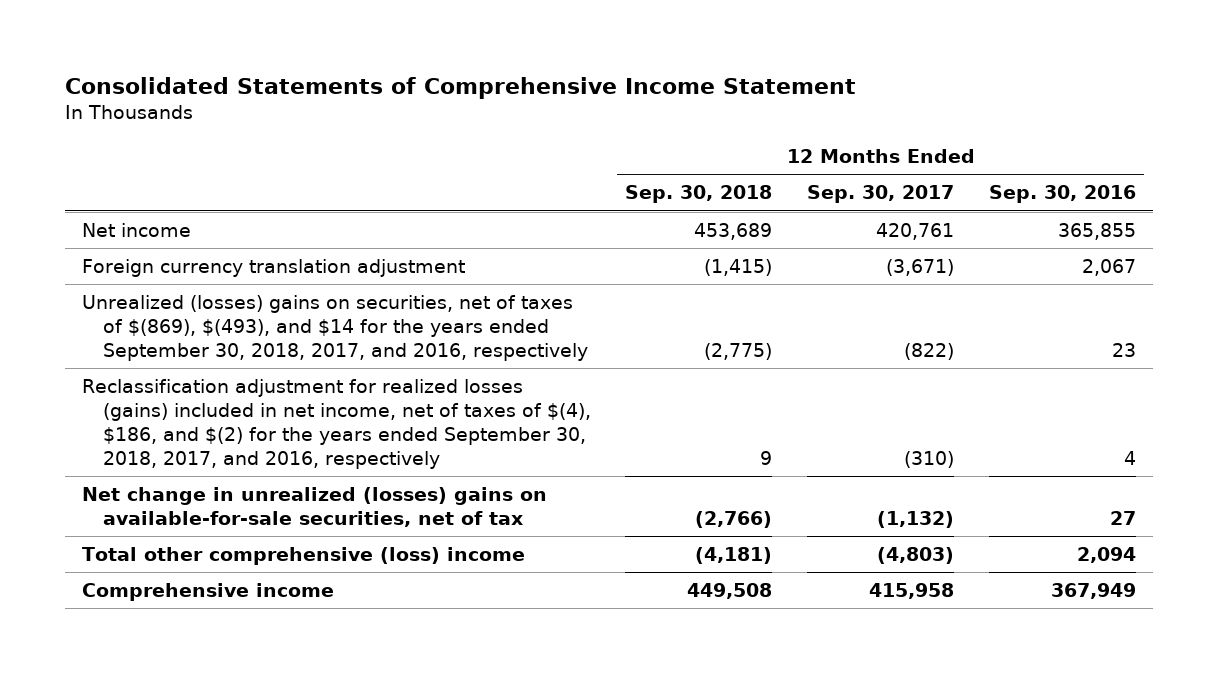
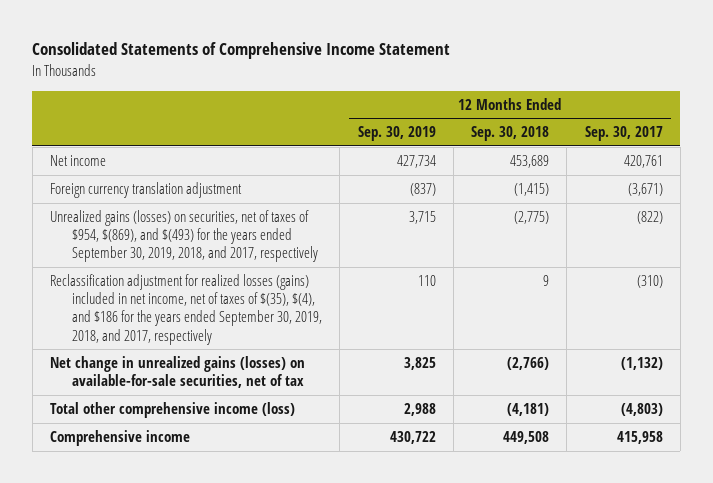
- | 12 Months Ended Sep. 30, 2018 | 12 Months Ended Sep. 30, 2017 | 12 Months Ended Sep. 30, 2016
+ | 12 Months Ended Sep. 30, 2019 | 12 Months Ended Sep. 30, 2018 | 12 Months Ended Sep. 30, 2017
- Unrealized (losses) gains on securities, net of taxes of $(869), $(493), and $14 for the years ended September 30, 2018, 2017, and 2016, respectively | (2,775) | (822) | 23
- Reclassification adjustment for realized losses (gains) included in net income, net of taxes of $(4), $186, and $(2) for the years ended September 30, 2018, 2017, and 2016, respectively | 9 | (310) | 4
- Net change in unrealized (losses) gains on available-for-sale securities, net of tax | (2,766) | (1,132) | 27
- Total other comprehensive (loss) income | (4,181) | (4,803) | 2,094
+ Unrealized gains (losses) on securities, net of taxes of $954, $(869), and $(493) for the years ended September 30, 2019, 2018, and 2017, respectively | 3,715 | (2,775) | (822)
+ Reclassification adjustment for realized losses (gains) included in net income, net of taxes of $(35), $(4), and $186 for the years ended September 30, 2019, 2018, and 2017, respectively | 110 | 9 | (310)
+ Net change in unrealized gains (losses) on available-for-sale securities, net of tax | 3,825 | (2,766) | (1,132)
+ Total other comprehensive income (loss) | 2,988 | (4,181) | (4,803)

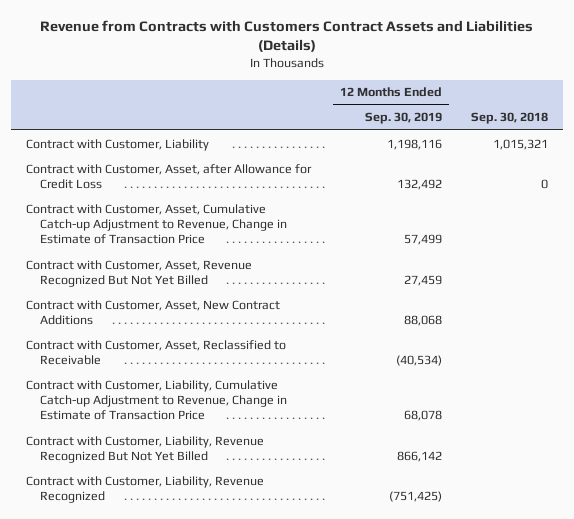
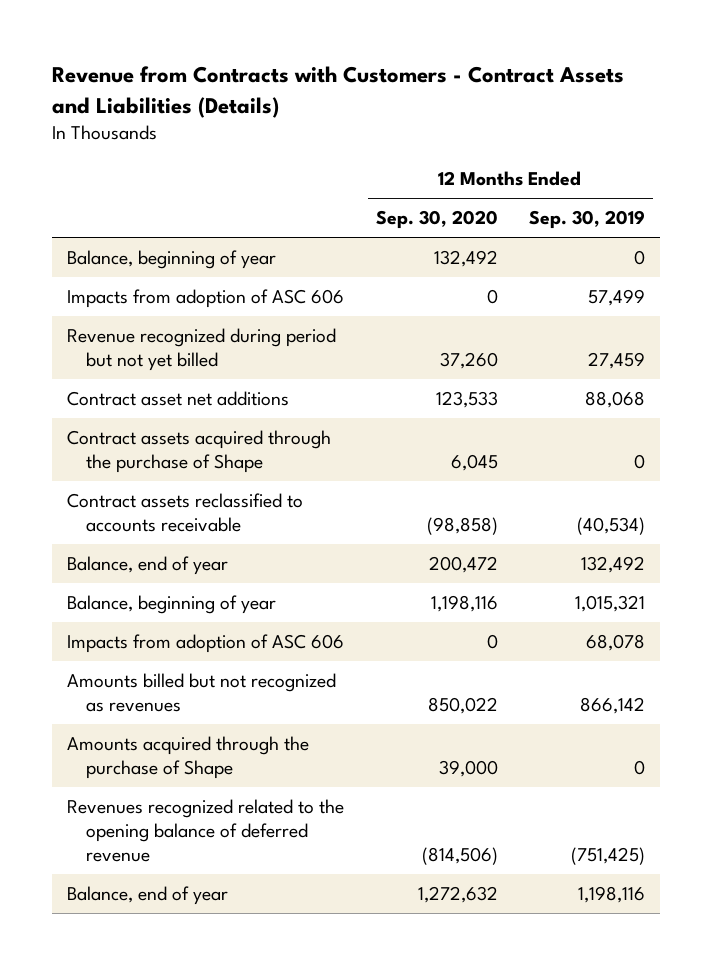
- Revenue from Contracts with Customers Contract Assets and Liabilities (Details)
+ Revenue from Contracts with Customers - Contract Assets and Liabilities (Details)
- | 12 Months Ended Sep. 30, 2019 | Sep. 30, 2018
+ | 12 Months Ended Sep. 30, 2020 | 12 Months Ended Sep. 30, 2019
- Contract with Customer, Liability | 1,198,116 | 1,015,321
- Contract with Customer, Asset, after Allowance for Credit Loss | 132,492 | 0
- Contract with Customer, Asset, Cumulative Catch-up Adjustment to Revenue, Change in Estimate of Transaction Price | 57,499 |
- Contract with Customer, Asset, Revenue Recognized But Not Yet Billed | 27,459 |
- Contract with Customer, Asset, New Contract Additions | 88,068 |
- Contract with Customer, Asset, Reclassified to Receivable | (40,534) |
- Contract with Customer, Liability, Cumulative Catch-up Adjustment to Revenue, Change in Estimate of Transaction Price | 68,078 |
- Contract with Customer, Liability, Revenue Recognized But Not Yet Billed | 866,142 |
- Contract with Customer, Liability, Revenue Recognized | (751,425) |
+ Balance, beginning of year | 132,492 | 0
+ Impacts from adoption of ASC 606 | 0 | 57,499
+ Revenue recognized during period but not yet billed | 37,260 | 27,459
+ Contract asset net additions | 123,533 | 88,068
+ Contract assets acquired through the purchase of Shape | 6,045 | 0
+ Contract assets reclassified to accounts receivable | (98,858) | (40,534)
+ Balance, end of year | 200,472 | 132,492
+ Balance, beginning of year | 1,198,116 | 1,015,321
+ Impacts from adoption of ASC 606 | 0 | 68,078
+ Amounts billed but not recognized as revenues | 850,022 | 866,142
+ Amounts acquired through the purchase of Shape | 39,000 | 0
+ Revenues recognized related to the opening balance of deferred revenue | (814,506) | (751,425)
+ Balance, end of year | 1,272,632 | 1,198,116

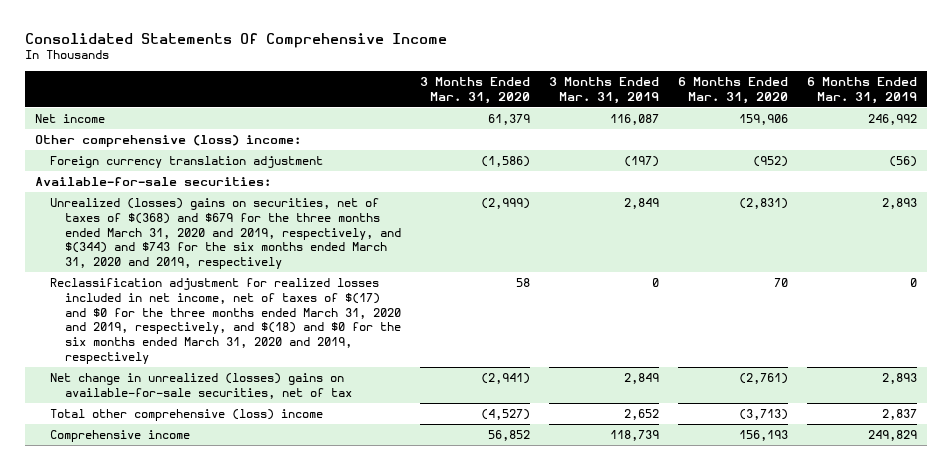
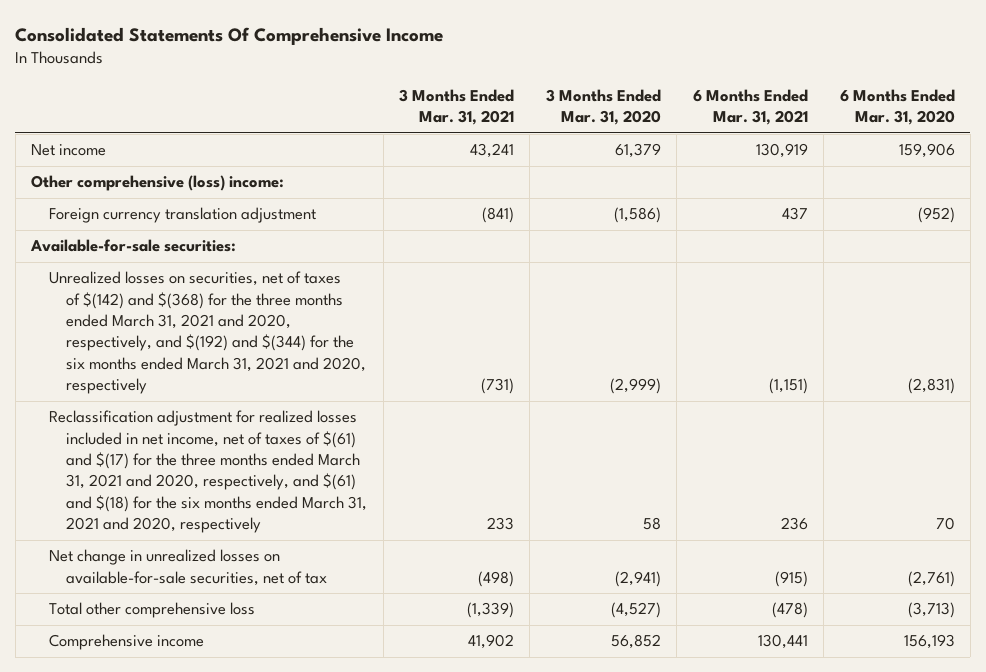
- | 3 Months Ended Mar. 31, 2020 | 3 Months Ended Mar. 31, 2019 | 6 Months Ended Mar. 31, 2020 | 6 Months Ended Mar. 31, 2019
+ | 3 Months Ended Mar. 31, 2021 | 3 Months Ended Mar. 31, 2020 | 6 Months Ended Mar. 31, 2021 | 6 Months Ended Mar. 31, 2020
- Unrealized (losses) gains on securities, net of taxes of $(368) and $679 for the three months ended March 31, 2020 and 2019, respectively, and $(344) and $743 for the six months ended March 31, 2020 and 2019, respectively | (2,999) | 2,849 | (2,831) | 2,893
- Reclassification adjustment for realized losses included in net income, net of taxes of $(17) and $0 for the three months ended March 31, 2020 and 2019, respectively, and $(18) and $0 for the six months ended March 31, 2020 and 2019, respectively | 58 | 0 | 70 | 0
- Net change in unrealized (losses) gains on available-for-sale securities, net of tax | (2,941) | 2,849 | (2,761) | 2,893
- Total other comprehensive (loss) income | (4,527) | 2,652 | (3,713) | 2,837
+ Unrealized losses on securities, net of taxes of $(142) and $(368) for the three months ended March 31, 2021 and 2020, respectively, and $(192) and $(344) for the six months ended March 31, 2021 and 2020, respectively | (731) | (2,999) | (1,151) | (2,831)
+ Reclassification adjustment for realized losses included in net income, net of taxes of $(61) and $(17) for the three months ended March 31, 2021 and 2020, respectively, and $(61) and $(18) for the six months ended March 31, 2021 and 2020, respectively | 233 | 58 | 236 | 70
+ Net change in unrealized losses on available-for-sale securities, net of tax | (498) | (2,941) | (915) | (2,761)
+ Total other comprehensive loss | (1,339) | (4,527) | (478) | (3,713)

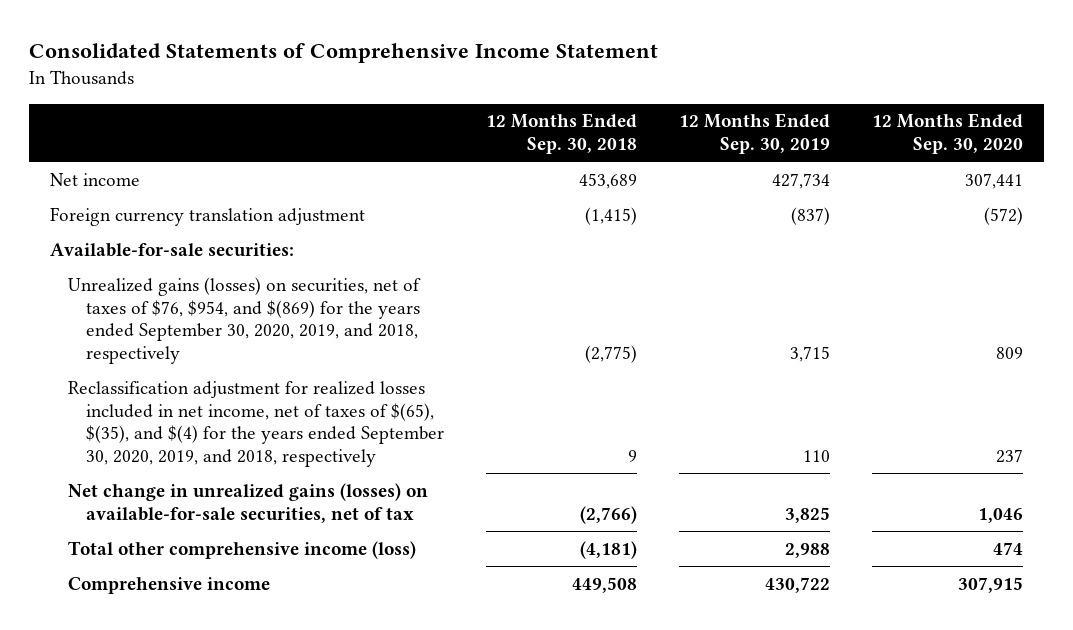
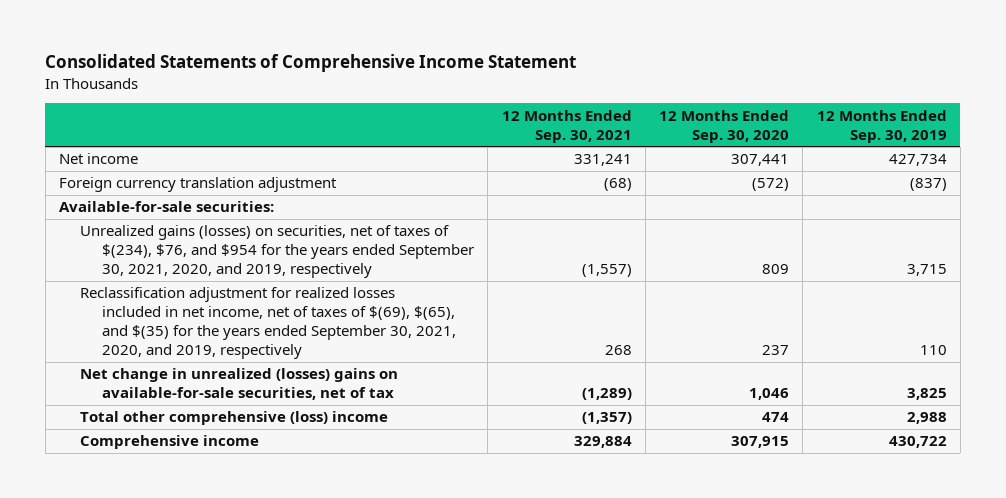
- | 12 Months Ended Sep. 30, 2018 | 12 Months Ended Sep. 30, 2019 | 12 Months Ended Sep. 30, 2020
+ | 12 Months Ended Sep. 30, 2021 | 12 Months Ended Sep. 30, 2020 | 12 Months Ended Sep. 30, 2019
- Unrealized gains (losses) on securities, net of taxes of $76, $954, and $(869) for the years ended September 30, 2020, 2019, and 2018, respectively | (2,775) | 3,715 | 809
- Reclassification adjustment for realized losses included in net income, net of taxes of $(65), $(35), and $(4) for the years ended September 30, 2020, 2019, and 2018, respectively | 9 | 110 | 237
- Net change in unrealized gains (losses) on available-for-sale securities, net of tax | (2,766) | 3,825 | 1,046
- Total other comprehensive income (loss) | (4,181) | 2,988 | 474
+ Unrealized gains (losses) on securities, net of taxes of $(234), $76, and $954 for the years ended September 30, 2021, 2020, and 2019, respectively | (1,557) | 809 | 3,715
+ Reclassification adjustment for realized losses included in net income, net of taxes of $(69), $(65), and $(35) for the years ended September 30, 2021, 2020, and 2019, respectively | 268 | 237 | 110
+ Net change in unrealized (losses) gains on available-for-sale securities, net of tax | (1,289) | 1,046 | 3,825
+ Total other comprehensive (loss) income | (1,357) | 474 | 2,988

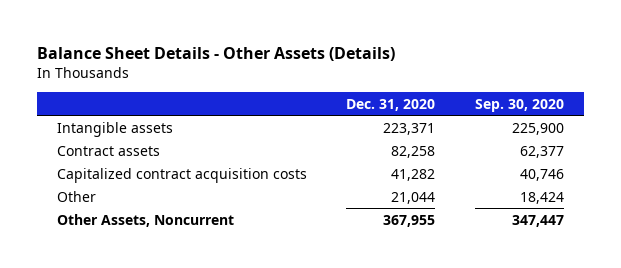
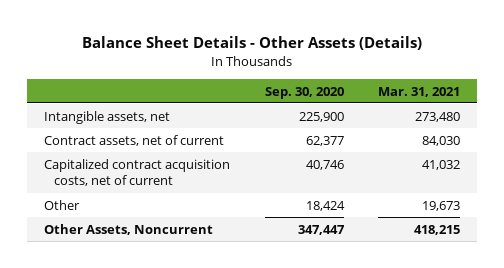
- | Dec. 31, 2020 | Sep. 30, 2020
+ | Sep. 30, 2020 | Mar. 31, 2021
- Intangible assets | 223,371 | 225,900
- Contract assets | 82,258 | 62,377
- Capitalized contract acquisition costs | 41,282 | 40,746
+ Intangible assets, net | 225,900 | 273,480
+ Contract assets, net of current | 62,377 | 84,030
+ Capitalized contract acquisition costs, net of current | 40,746 | 41,032

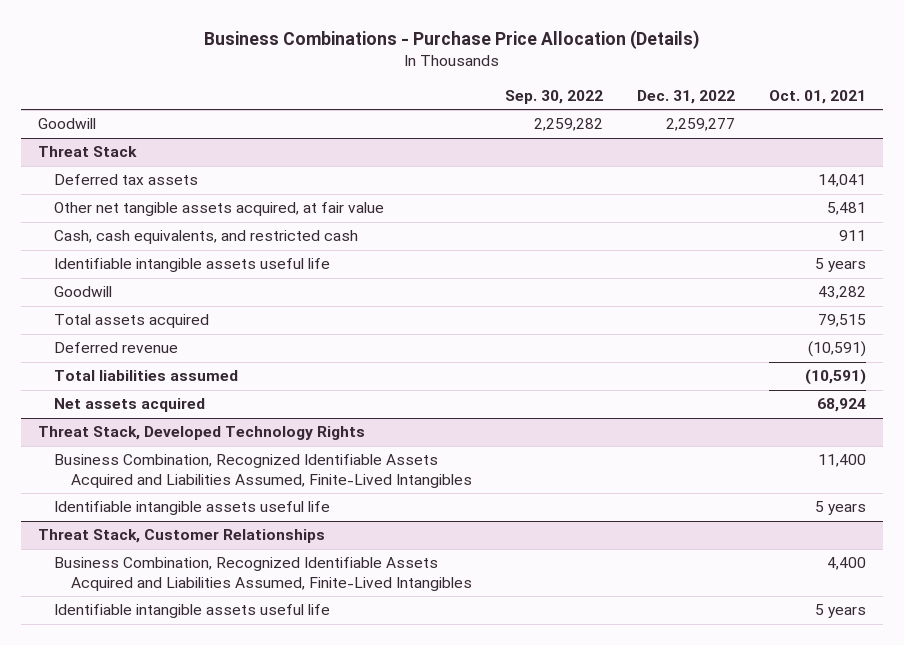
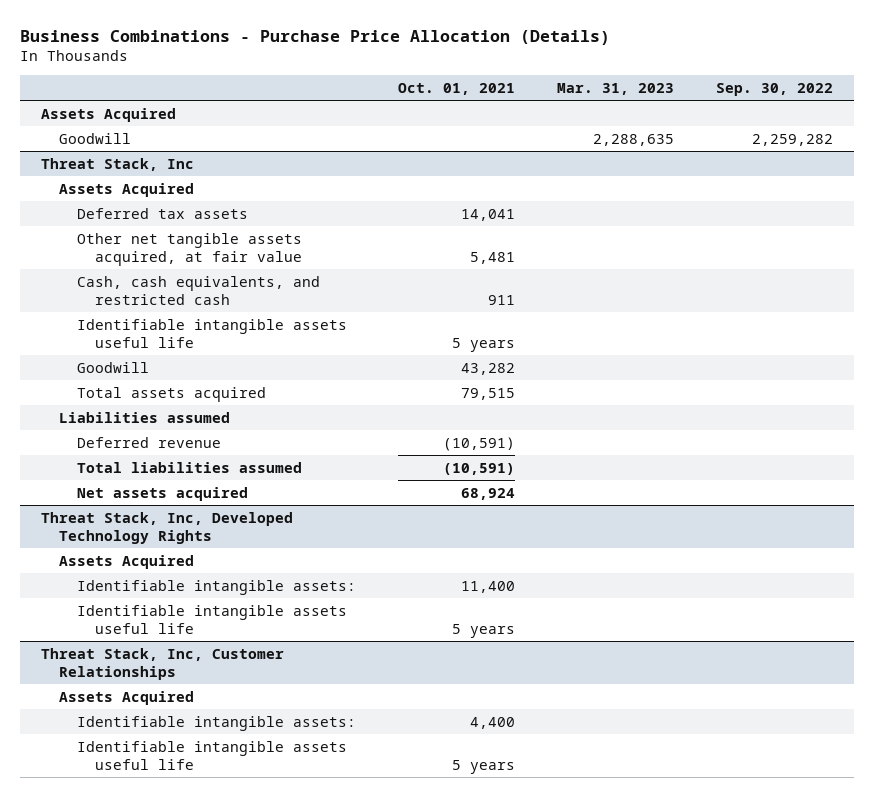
- | Sep. 30, 2022 | Dec. 31, 2022 | Oct. 01, 2021
+ | Oct. 01, 2021 | Mar. 31, 2023 | Sep. 30, 2022
+ Assets Acquired
- Threat Stack
+ Threat Stack, Inc
+ Assets Acquired
+ Liabilities assumed
- Threat Stack, Developed Technology Rights
- Business Combination, Recognized Identifiable Assets Acquired and Liabilities Assumed, Finite-Lived Intangibles | | | 11,400
+ Threat Stack, Inc, Developed Technology Rights
+ Assets Acquired
+ Identifiable intangible assets: | 11,400 | |
- Threat Stack, Customer Relationships
- Business Combination, Recognized Identifiable Assets Acquired and Liabilities Assumed, Finite-Lived Intangibles | | | 4,400
+ Threat Stack, Inc, Customer Relationships
+ Assets Acquired
+ Identifiable intangible assets: | 4,400 | |

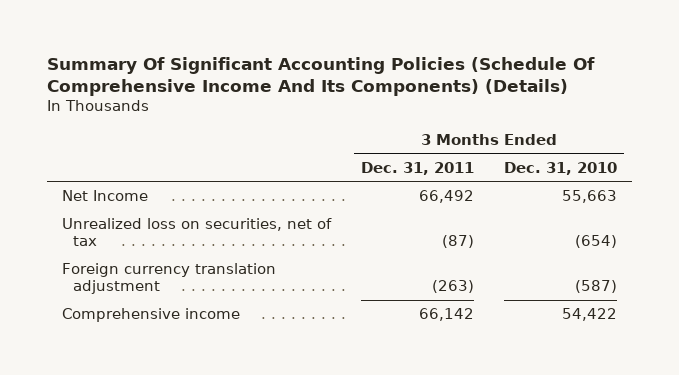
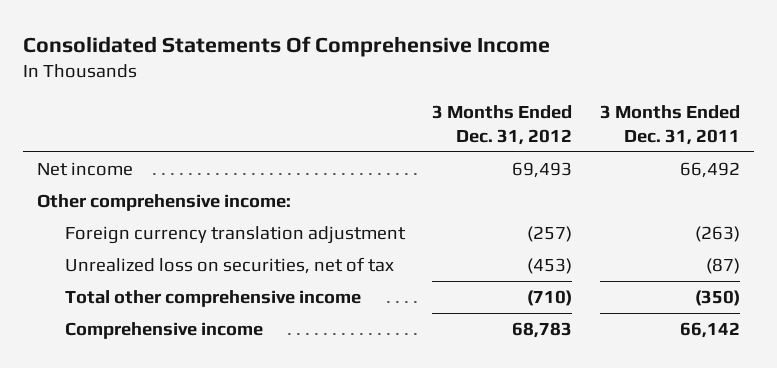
- Summary Of Significant Accounting Policies (Schedule Of Comprehensive Income And Its Components) (Details)
+ Consolidated Statements Of Comprehensive Income
- | 3 Months Ended Dec. 31, 2011 | 3 Months Ended Dec. 31, 2010
+ | 3 Months Ended Dec. 31, 2012 | 3 Months Ended Dec. 31, 2011
- Net Income | 66,492 | 55,663
+ Net income | 69,493 | 66,492
+ Other comprehensive income:
moved down: Unrealized loss on securities, net of tax | (453) | (87)
+ Total other comprehensive income | (710) | (350)

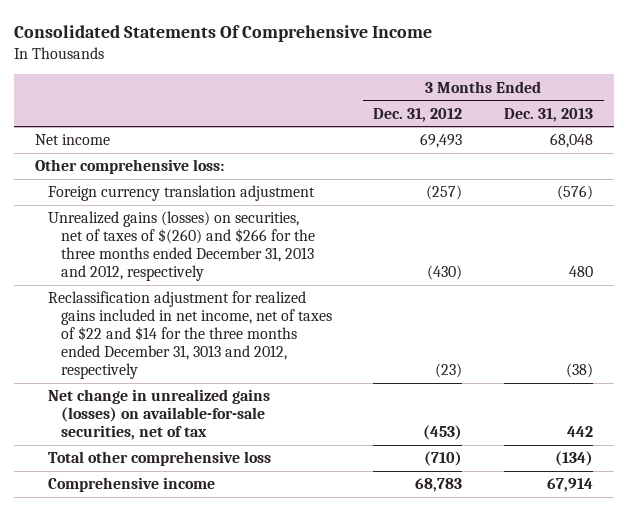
- | 3 Months Ended Dec. 31, 2012 | 3 Months Ended Dec. 31, 2011
+ | 3 Months Ended Dec. 31, 2012 | 3 Months Ended Dec. 31, 2013
- Other comprehensive income:
+ Other comprehensive loss:
- Unrealized loss on securities, net of tax | (453) | (87)
- Total other comprehensive income | (710) | (350)
+ Unrealized gains (losses) on securities, net of taxes of $(260) and $266 for the three months ended December 31, 2013 and 2012, respectively | (430) | 480
+ Reclassification adjustment for realized gains included in net income, net of taxes of $22 and $14 for the three months ended December 31, 3013 and 2012, respectively | (23) | (38)
+ Net change in unrealized gains (losses) on available-for-sale securities, net of tax | (453) | 442
+ Total other comprehensive loss | (710) | (134)

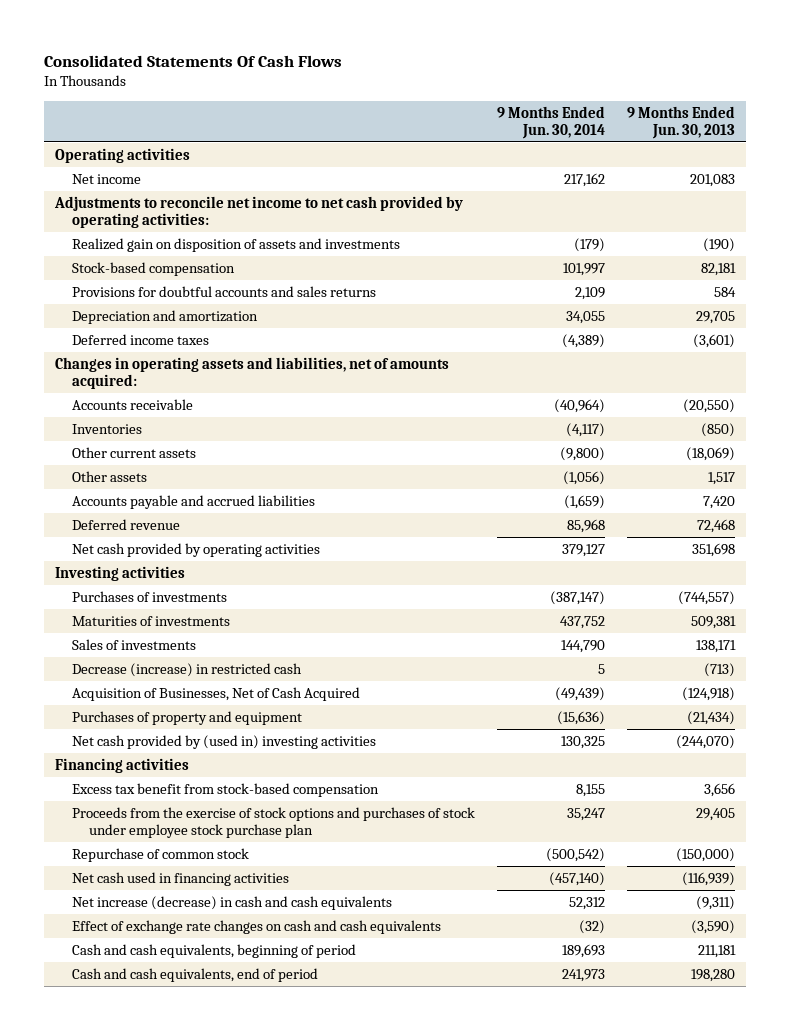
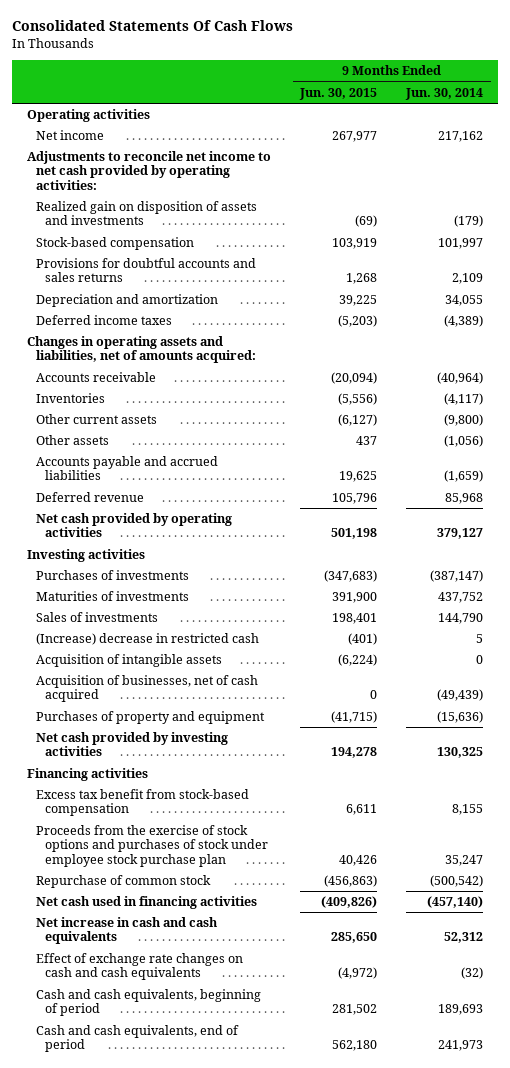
- | 9 Months Ended Jun. 30, 2014 | 9 Months Ended Jun. 30, 2013
+ | 9 Months Ended Jun. 30, 2015 | 9 Months Ended Jun. 30, 2014
- Decrease (increase) in restricted cash | 5 | (713)
- Acquisition of Businesses, Net of Cash Acquired | (49,439) | (124,918)
+ (Increase) decrease in restricted cash | (401) | 5
+ Acquisition of intangible assets | (6,224) | 0
+ Acquisition of businesses, net of cash acquired | 0 | (49,439)
- Net cash provided by (used in) investing activities | 130,325 | (244,070)
+ Net cash provided by investing activities | 194,278 | 130,325
- Net increase (decrease) in cash and cash equivalents | 52,312 | (9,311)
+ Net increase in cash and cash equivalents | 285,650 | 52,312

